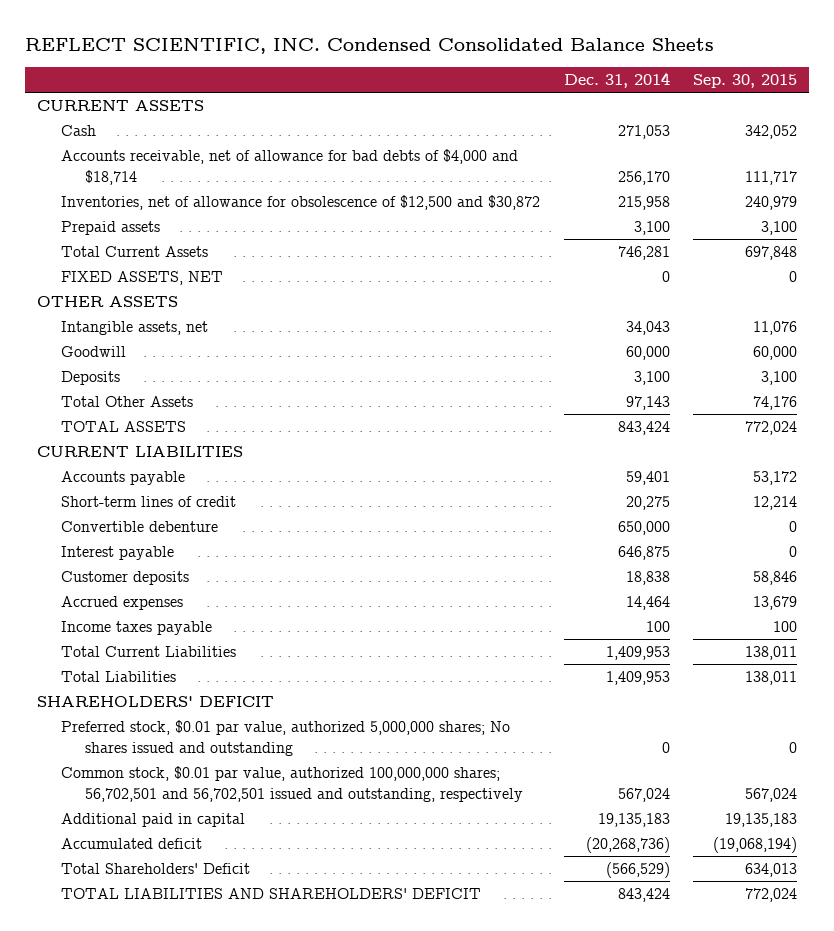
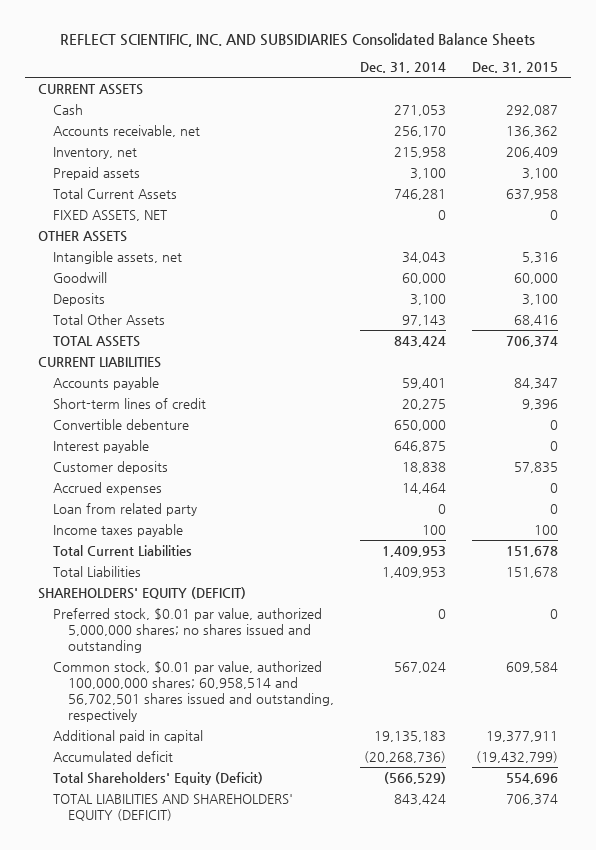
- REFLECT SCIENTIFIC, INC. Condensed Consolidated Balance Sheets
+ REFLECT SCIENTIFIC, INC. AND SUBSIDIARIES Consolidated Balance Sheets
- | Dec. 31, 2014 | Sep. 30, 2015
+ | Dec. 31, 2014 | Dec. 31, 2015
- Accounts receivable, net of allowance for bad debts of $4,000 and $18,714 | 256,170 | 111,717
- Inventories, net of allowance for obsolescence of $12,500 and $30,872 | 215,958 | 240,979
+ Accounts receivable, net | 256,170 | 136,362
+ Inventory, net | 215,958 | 206,409
+ Loan from related party | 0 | 0
- SHAREHOLDERS' DEFICIT
- Preferred stock, $0.01 par value, authorized 5,000,000 shares; No shares issued and outstanding | 0 | 0
- Common stock, $0.01 par value, authorized 100,000,000 shares; 56,702,501 and 56,702,501 issued and outstanding, respectively | 567,024 | 567,024
+ SHAREHOLDERS' EQUITY (DEFICIT)
+ Preferred stock, $0.01 par value, authorized 5,000,000 shares; no shares issued and outstanding | 0 | 0
+ Common stock, $0.01 par value, authorized 100,000,000 shares; 60,958,514 and 56,702,501 shares issued and outstanding, respectively | 567,024 | 609,584
- Total Shareholders' Deficit | (566,529) | 634,013
- TOTAL LIABILITIES AND SHAREHOLDERS' DEFICIT | 843,424 | 772,024
+ Total Shareholders' Equity (Deficit) | (566,529) | 554,696
+ TOTAL LIABILITIES AND SHAREHOLDERS' EQUITY (DEFICIT) | 843,424 | 706,374

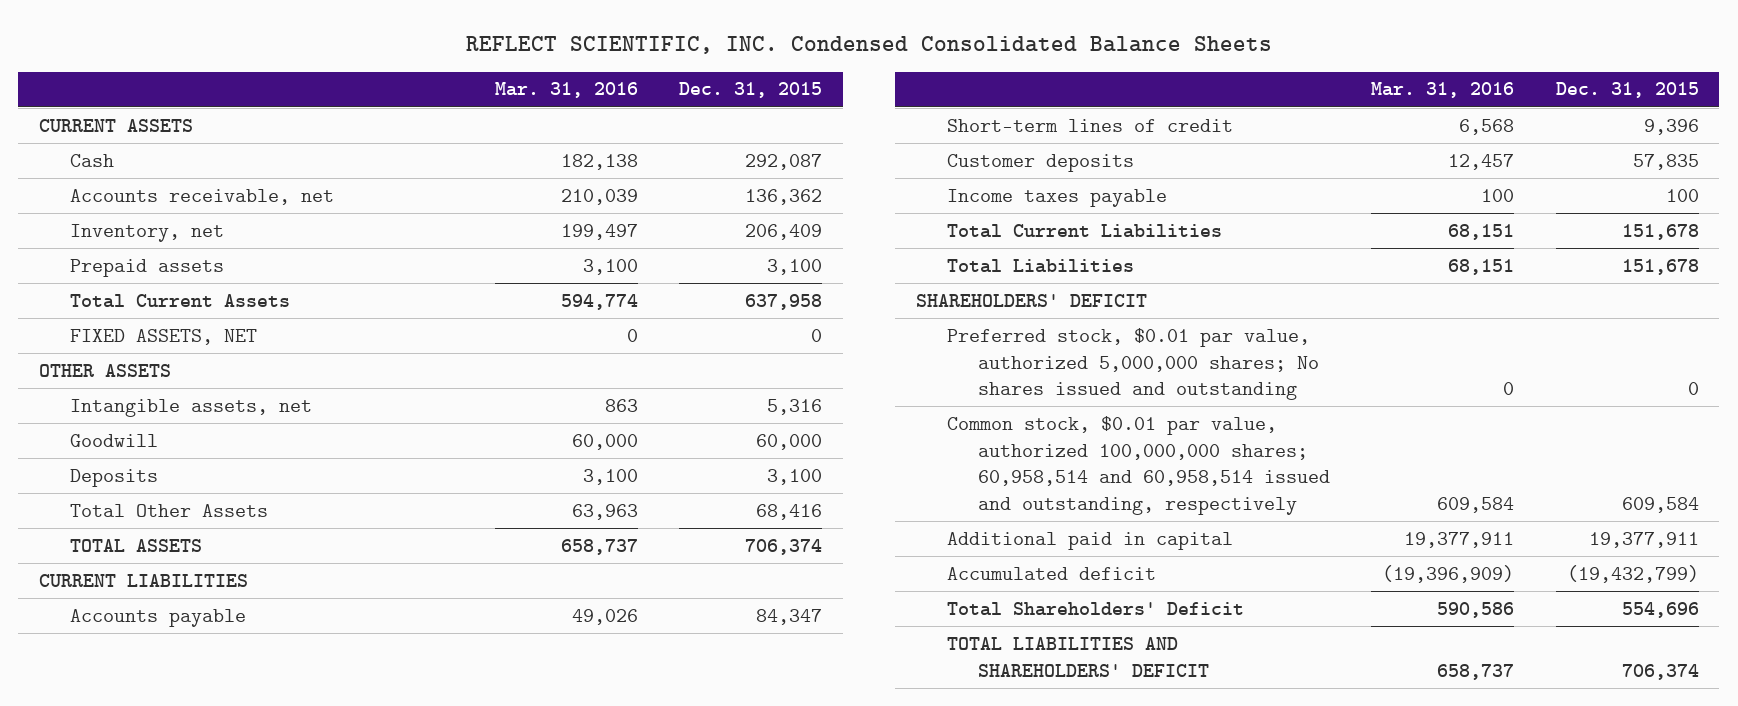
- REFLECT SCIENTIFIC, INC. AND SUBSIDIARIES Consolidated Balance Sheets
+ REFLECT SCIENTIFIC, INC. Condensed Consolidated Balance Sheets
- | Dec. 31, 2014 | Dec. 31, 2015
+ | Mar. 31, 2016 | Dec. 31, 2015
- Convertible debenture | 650,000 | 0
- Interest payable | 646,875 | 0
- Accrued expenses | 14,464 | 0
- Loan from related party | 0 | 0
- SHAREHOLDERS' EQUITY (DEFICIT)
- Preferred stock, $0.01 par value, authorized 5,000,000 shares; no shares issued and outstanding | 0 | 0
- Common stock, $0.01 par value, authorized 100,000,000 shares; 60,958,514 and 56,702,501 shares issued and outstanding, respectively | 567,024 | 609,584
+ SHAREHOLDERS' DEFICIT
+ Preferred stock, $0.01 par value, authorized 5,000,000 shares; No shares issued and outstanding | 0 | 0
+ Common stock, $0.01 par value, authorized 100,000,000 shares; 60,958,514 and 60,958,514 issued and outstanding, respectively | 609,584 | 609,584
- Total Shareholders' Equity (Deficit) | (566,529) | 554,696
- TOTAL LIABILITIES AND SHAREHOLDERS' EQUITY (DEFICIT) | 843,424 | 706,374
+ Total Shareholders' Deficit | 590,586 | 554,696
+ TOTAL LIABILITIES AND SHAREHOLDERS' DEFICIT | 658,737 | 706,374

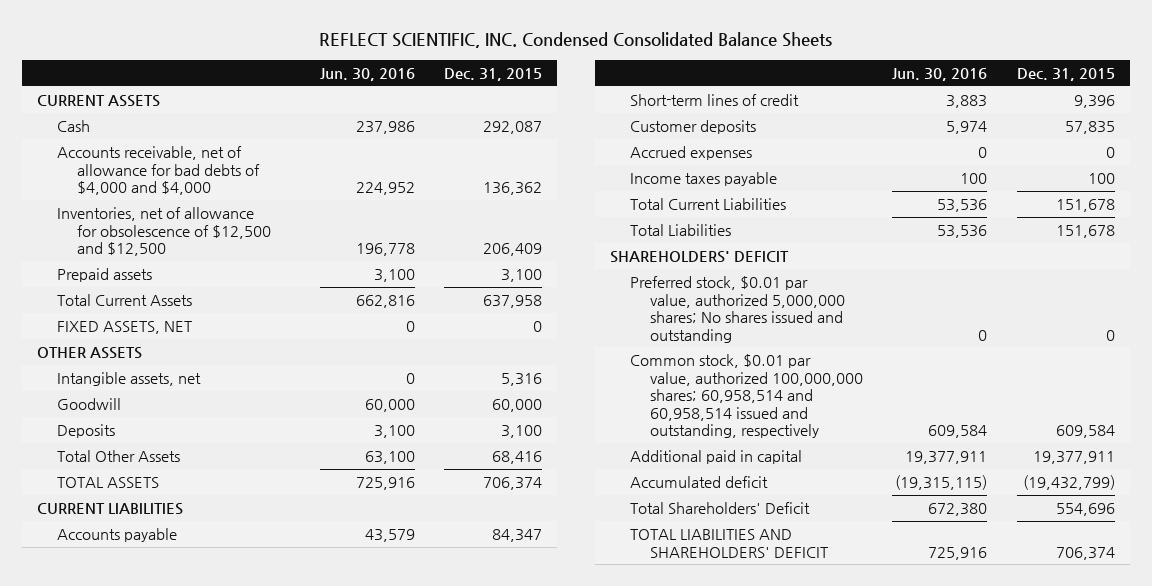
- | Mar. 31, 2016 | Dec. 31, 2015
+ | Jun. 30, 2016 | Dec. 31, 2015
- Accounts receivable, net | 210,039 | 136,362
- Inventory, net | 199,497 | 206,409
+ Accounts receivable, net of allowance for bad debts of $4,000 and $4,000 | 224,952 | 136,362
+ Inventories, net of allowance for obsolescence of $12,500 and $12,500 | 196,778 | 206,409
+ Accrued expenses | 0 | 0

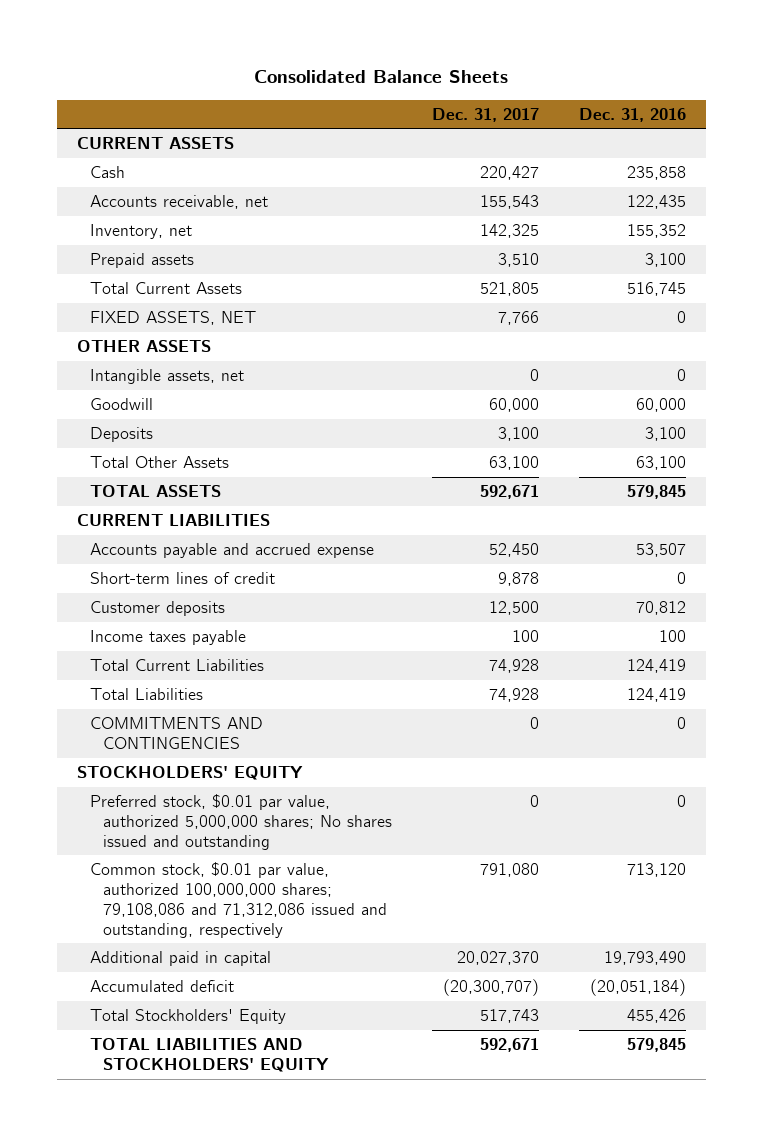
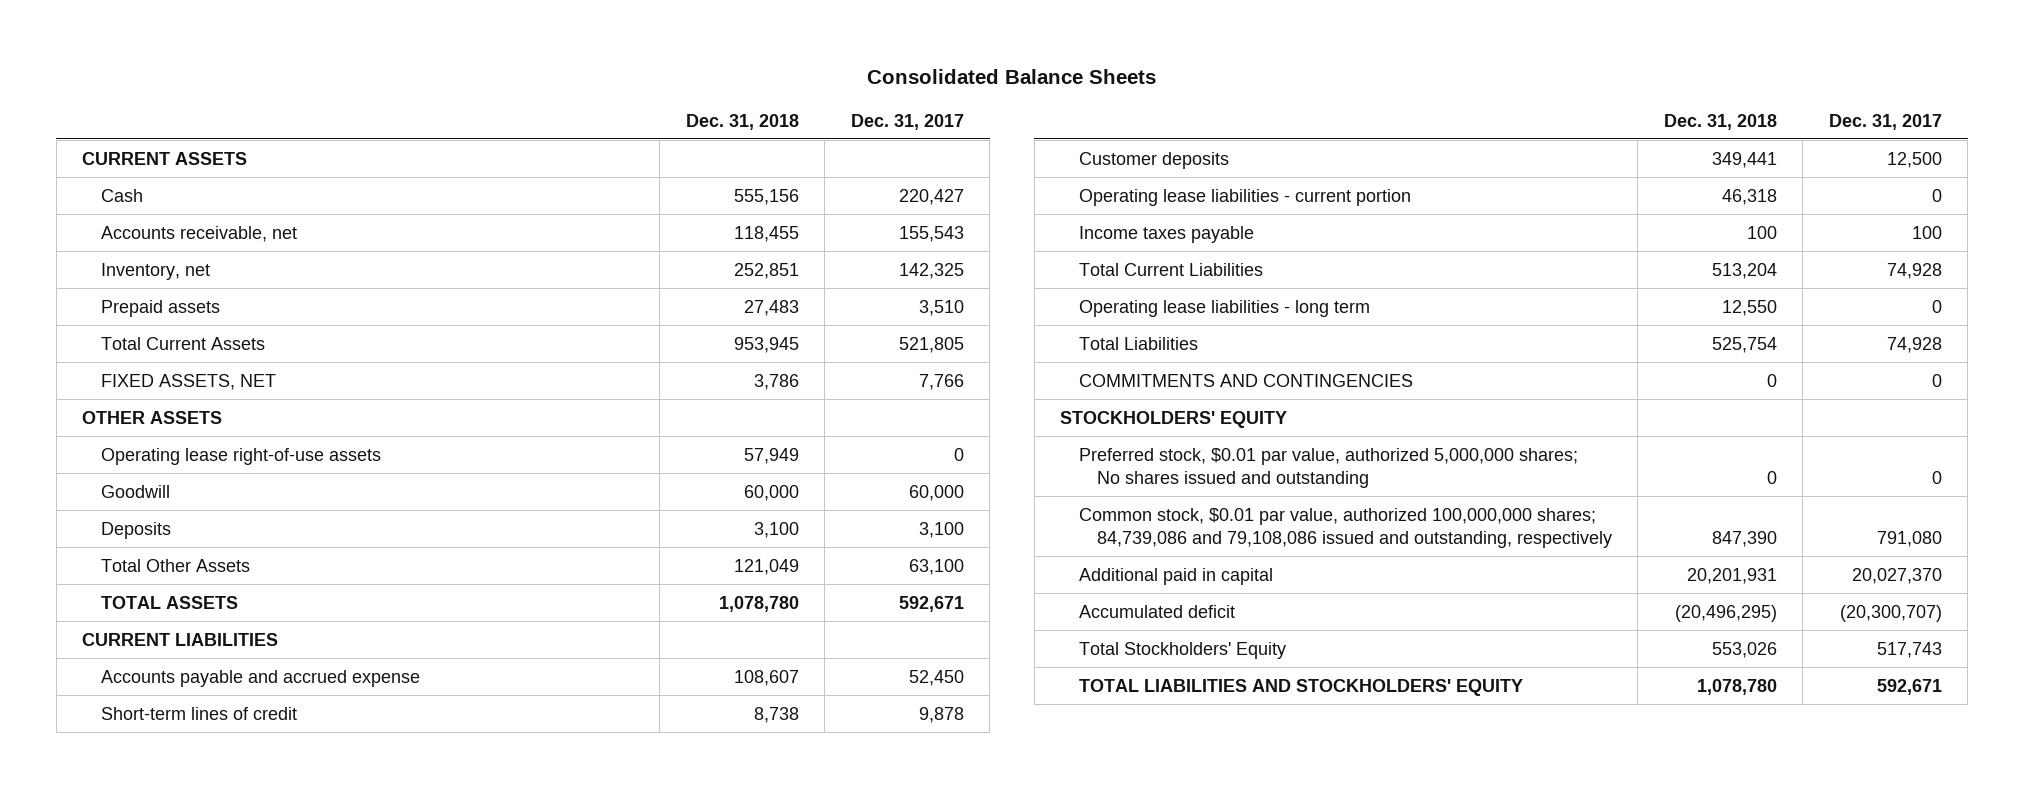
- | Dec. 31, 2017 | Dec. 31, 2016
+ | Dec. 31, 2018 | Dec. 31, 2017
- Intangible assets, net | 0 | 0
+ Operating lease right-of-use assets | 57,949 | 0
+ Operating lease liabilities - current portion | 46,318 | 0
+ Operating lease liabilities - long term | 12,550 | 0
- Common stock, $0.01 par value, authorized 100,000,000 shares; 79,108,086 and 71,312,086 issued and outstanding, respectively | 791,080 | 713,120
+ Common stock, $0.01 par value, authorized 100,000,000 shares; 84,739,086 and 79,108,086 issued and outstanding, respectively | 847,390 | 791,080

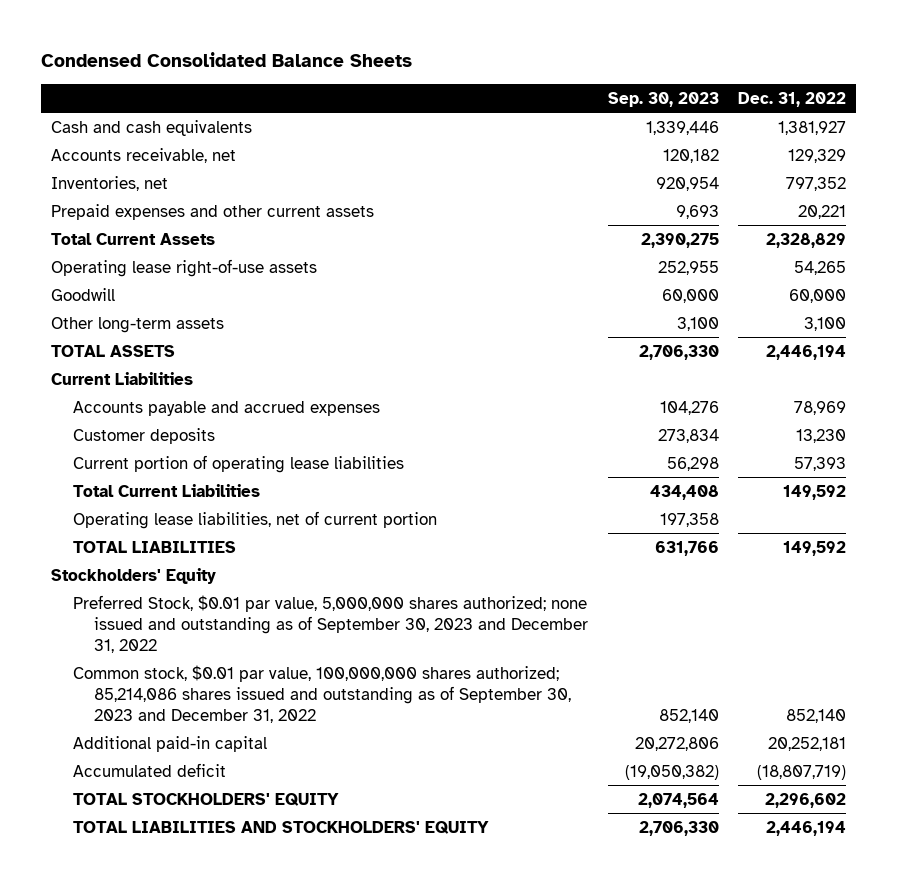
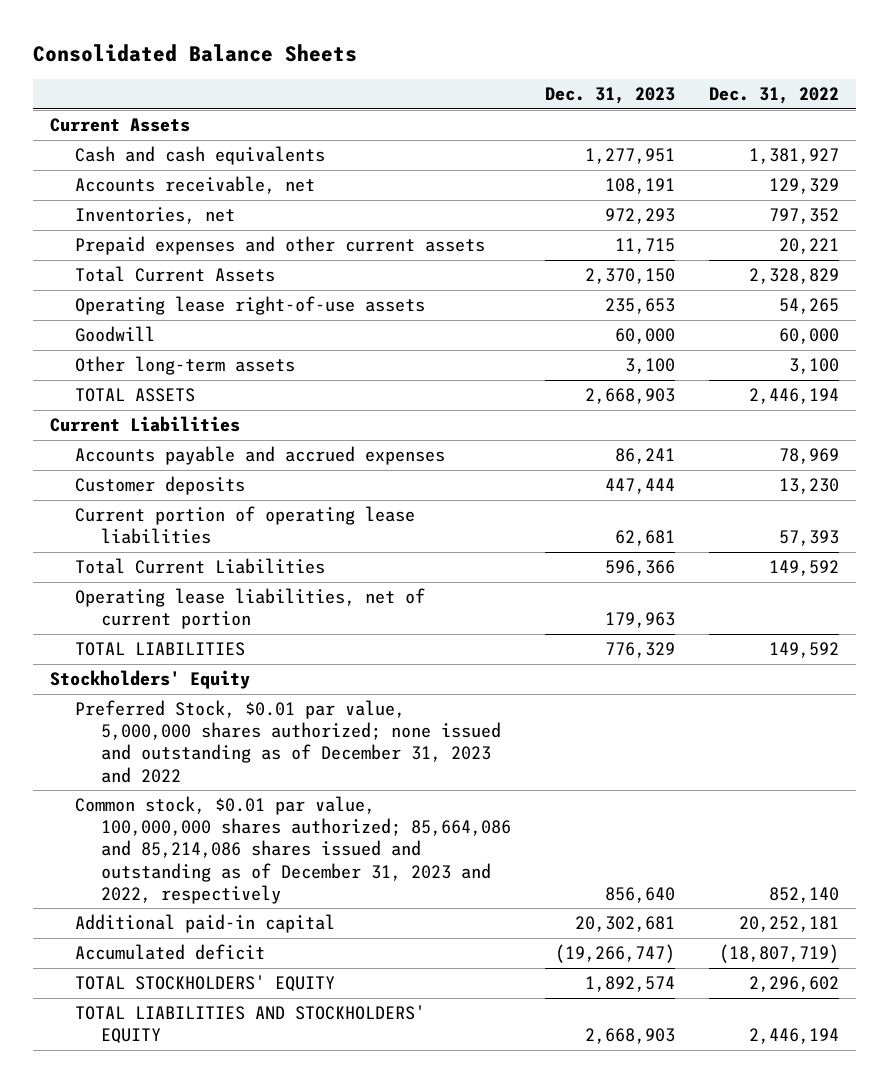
- Condensed Consolidated Balance Sheets
+ Consolidated Balance Sheets
- | Sep. 30, 2023 | Dec. 31, 2022
+ | Dec. 31, 2023 | Dec. 31, 2022
+ Current Assets
- Preferred Stock, $0.01 par value, 5,000,000 shares authorized; none issued and outstanding as of September 30, 2023 and December 31, 2022
- Common stock, $0.01 par value, 100,000,000 shares authorized; 85,214,086 shares issued and outstanding as of September 30, 2023 and December 31, 2022 | 852,140 | 852,140
+ Preferred Stock, $0.01 par value, 5,000,000 shares authorized; none issued and outstanding as of December 31, 2023 and 2022
+ Common stock, $0.01 par value, 100,000,000 shares authorized; 85,664,086 and 85,214,086 shares issued and outstanding as of December 31, 2023 and 2022, respectively | 856,640 | 852,140

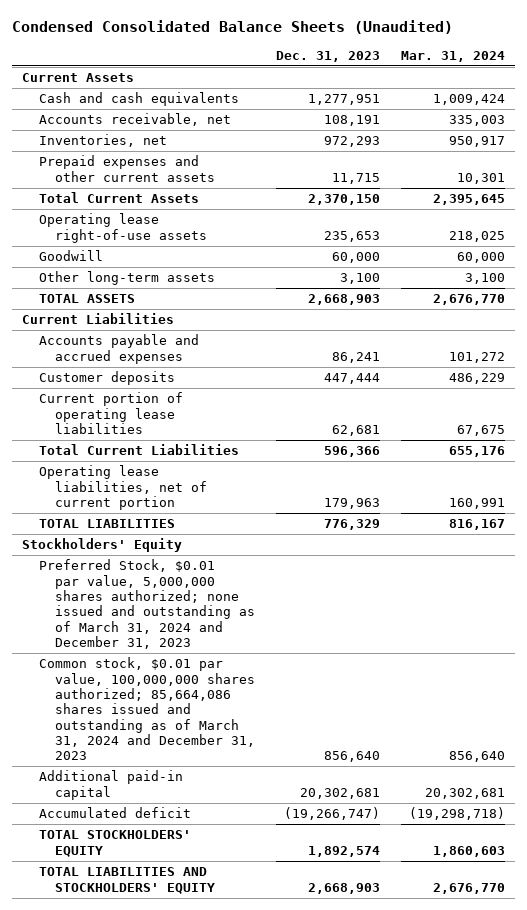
- Consolidated Balance Sheets
+ Condensed Consolidated Balance Sheets (Unaudited)
- | Dec. 31, 2023 | Dec. 31, 2022
+ | Dec. 31, 2023 | Mar. 31, 2024
- Preferred Stock, $0.01 par value, 5,000,000 shares authorized; none issued and outstanding as of December 31, 2023 and 2022
- Common stock, $0.01 par value, 100,000,000 shares authorized; 85,664,086 and 85,214,086 shares issued and outstanding as of December 31, 2023 and 2022, respectively | 856,640 | 852,140
+ Preferred Stock, $0.01 par value, 5,000,000 shares authorized; none issued and outstanding as of March 31, 2024 and December 31, 2023
+ Common stock, $0.01 par value, 100,000,000 shares authorized; 85,664,086 shares issued and outstanding as of March 31, 2024 and December 31, 2023 | 856,640 | 856,640

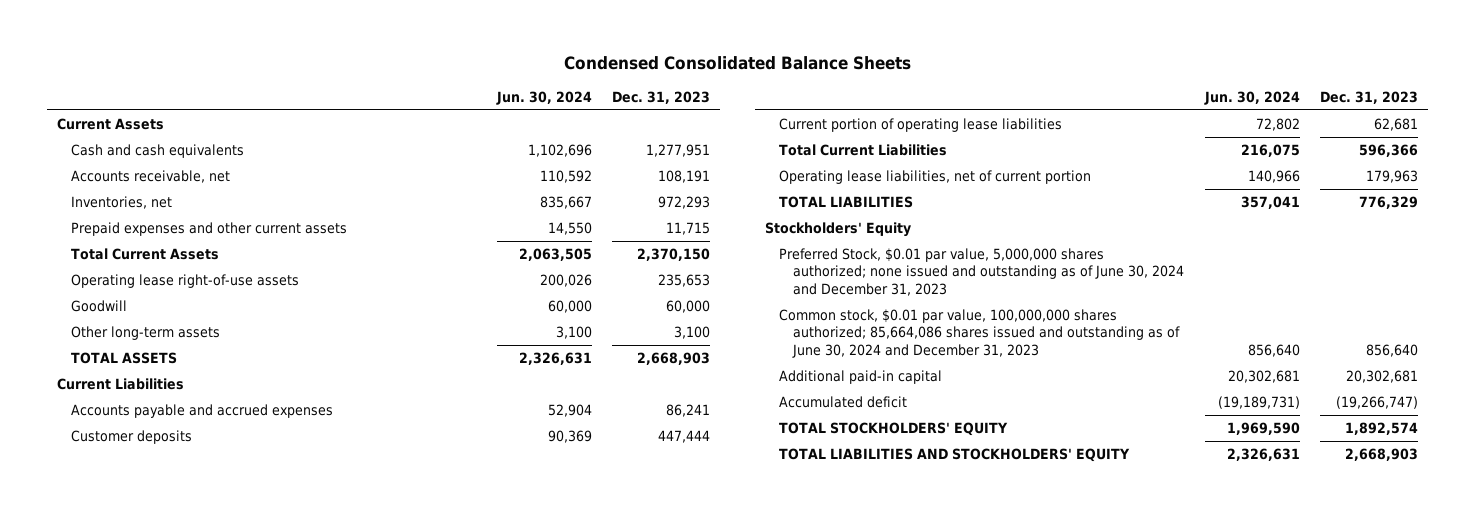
- Condensed Consolidated Balance Sheets (Unaudited)
+ Condensed Consolidated Balance Sheets
- | Dec. 31, 2023 | Mar. 31, 2024
+ | Jun. 30, 2024 | Dec. 31, 2023
- Preferred Stock, $0.01 par value, 5,000,000 shares authorized; none issued and outstanding as of March 31, 2024 and December 31, 2023
- Common stock, $0.01 par value, 100,000,000 shares authorized; 85,664,086 shares issued and outstanding as of March 31, 2024 and December 31, 2023 | 856,640 | 856,640
+ Preferred Stock, $0.01 par value, 5,000,000 shares authorized; none issued and outstanding as of June 30, 2024 and December 31, 2023
+ Common stock, $0.01 par value, 100,000,000 shares authorized; 85,664,086 shares issued and outstanding as of June 30, 2024 and December 31, 2023 | 856,640 | 856,640

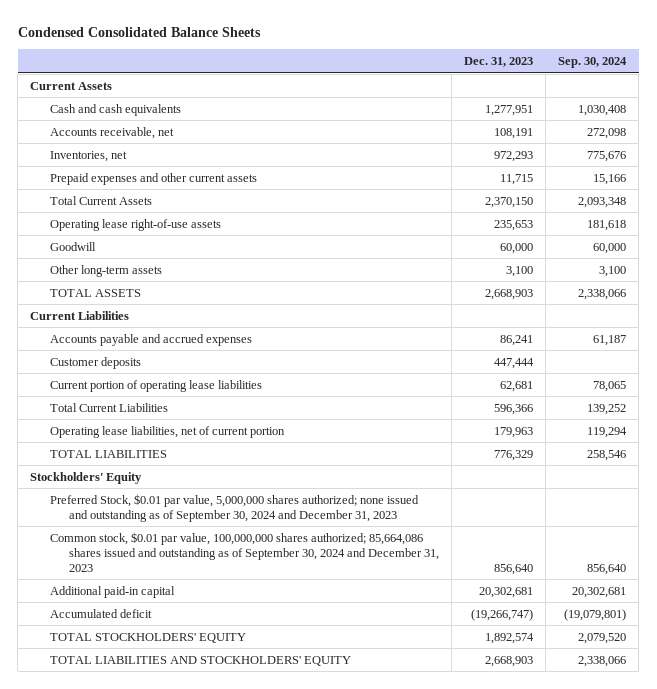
- | Jun. 30, 2024 | Dec. 31, 2023
+ | Dec. 31, 2023 | Sep. 30, 2024
- Preferred Stock, $0.01 par value, 5,000,000 shares authorized; none issued and outstanding as of June 30, 2024 and December 31, 2023
- Common stock, $0.01 par value, 100,000,000 shares authorized; 85,664,086 shares issued and outstanding as of June 30, 2024 and December 31, 2023 | 856,640 | 856,640
+ Preferred Stock, $0.01 par value, 5,000,000 shares authorized; none issued and outstanding as of September 30, 2024 and December 31, 2023
+ Common stock, $0.01 par value, 100,000,000 shares authorized; 85,664,086 shares issued and outstanding as of September 30, 2024 and December 31, 2023 | 856,640 | 856,640

